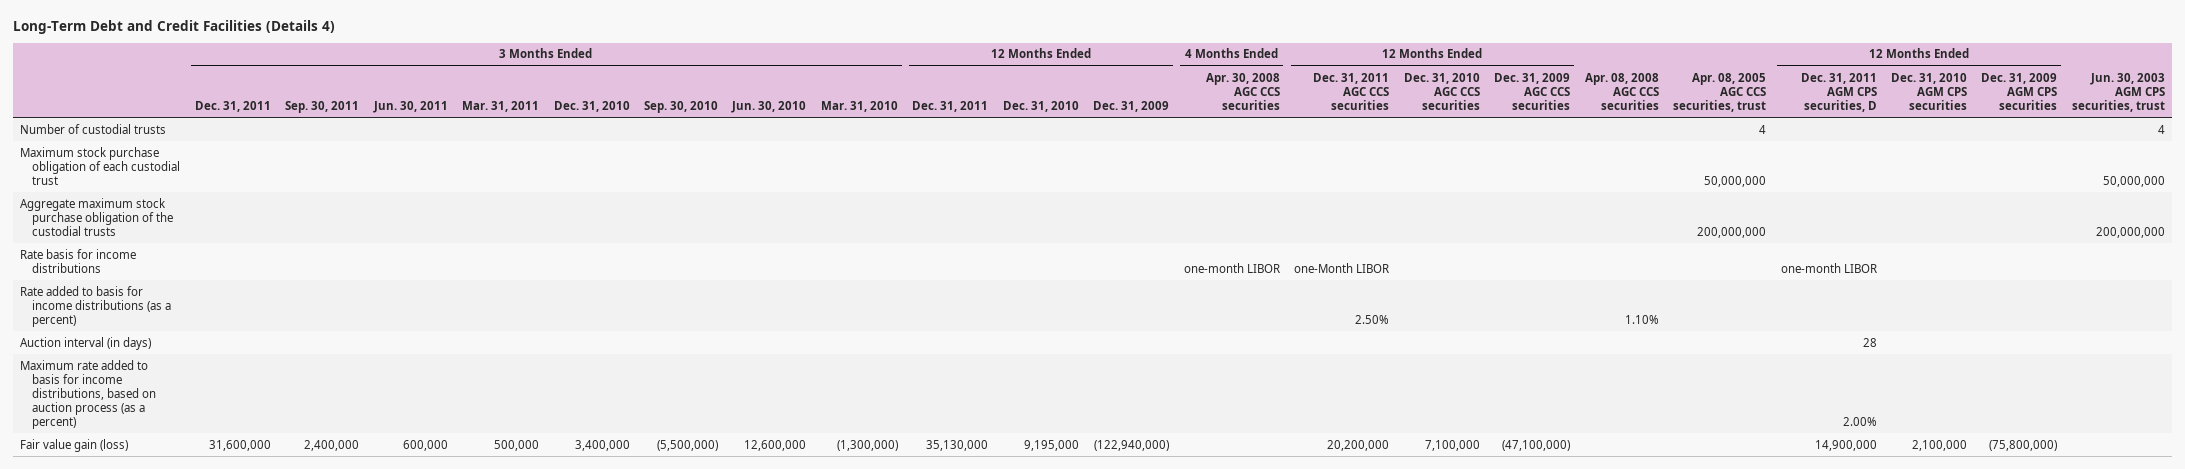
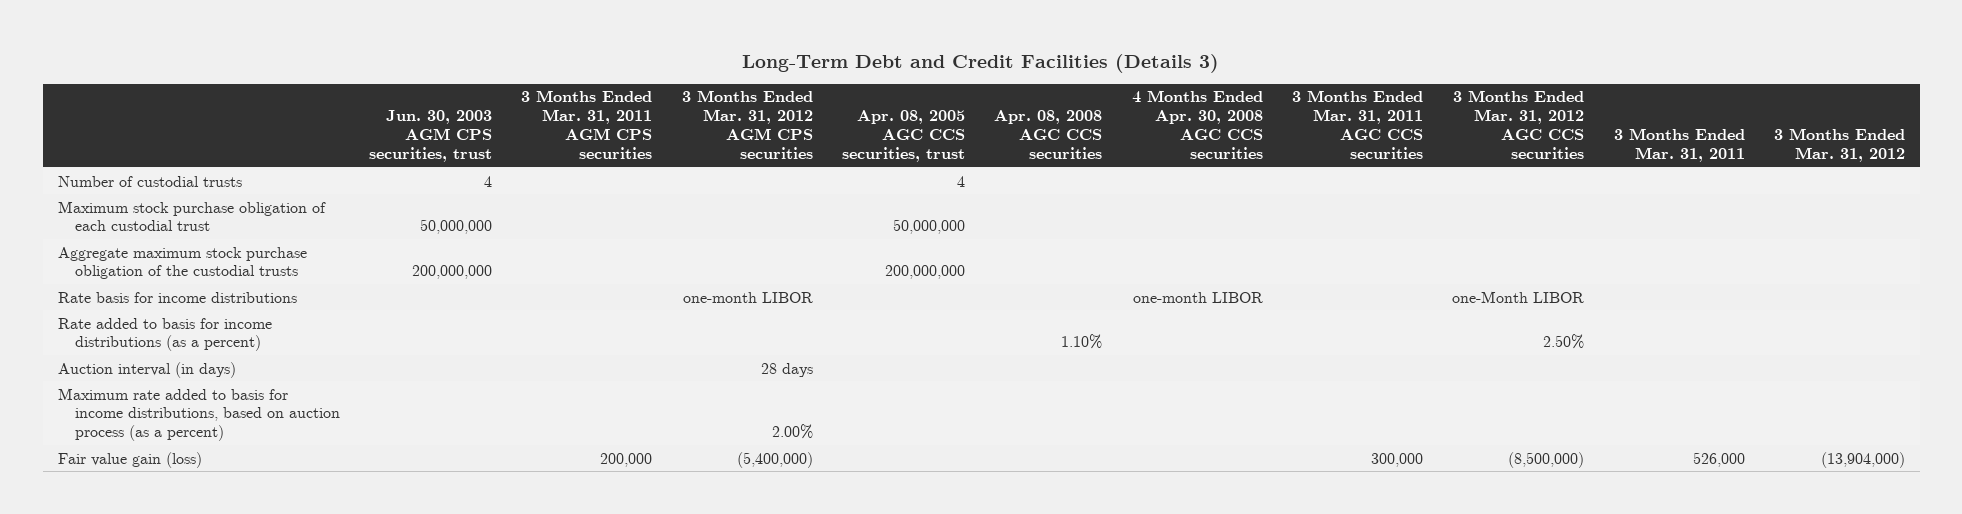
- Long-Term Debt and Credit Facilities (Details 4)
+ Long-Term Debt and Credit Facilities (Details 3)
- | 3 Months Ended Dec. 31, 2011 | 3 Months Ended Sep. 30, 2011 | 3 Months Ended Jun. 30, 2011 | 3 Months Ended Mar. 31, 2011 | 3 Months Ended Dec. 31, 2010 | 3 Months Ended Sep. 30, 2010 | 3 Months Ended Jun. 30, 2010 | 3 Months Ended Mar. 31, 2010 | 12 Months Ended Dec. 31, 2011 | 12 Months Ended Dec. 31, 2010 | 12 Months Ended Dec. 31, 2009 | 4 Months Ended Apr. 30, 2008 AGC CCS securities | 12 Months Ended Dec. 31, 2011 AGC CCS securities | 12 Months Ended Dec. 31, 2010 AGC CCS securities | 12 Months Ended Dec. 31, 2009 AGC CCS securities | Apr. 08, 2008 AGC CCS securities | Apr. 08, 2005 AGC CCS securities, trust | 12 Months Ended Dec. 31, 2011 AGM CPS securities, D | 12 Months Ended Dec. 31, 2010 AGM CPS securities | 12 Months Ended Dec. 31, 2009 AGM CPS securities | Jun. 30, 2003 AGM CPS securities, trust
+ | Jun. 30, 2003 AGM CPS securities, trust | 3 Months Ended Mar. 31, 2011 AGM CPS securities | 3 Months Ended Mar. 31, 2012 AGM CPS securities | Apr. 08, 2005 AGC CCS securities, trust | Apr. 08, 2008 AGC CCS securities | 4 Months Ended Apr. 30, 2008 AGC CCS securities | 3 Months Ended Mar. 31, 2011 AGC CCS securities | 3 Months Ended Mar. 31, 2012 AGC CCS securities | 3 Months Ended Mar. 31, 2011 | 3 Months Ended Mar. 31, 2012
- Fair value gain (loss) | 31,600,000 | 2,400,000 | 600,000 | 500,000 | 3,400,000 | (5,500,000) | 12,600,000 | (1,300,000) | 35,130,000 | 9,195,000 | (122,940,000) | | 20,200,000 | 7,100,000 | (47,100,000) | | | 14,900,000 | 2,100,000 | (75,800,000) |
+ Fair value gain (loss) | | 200,000 | (5,400,000) | | | | 300,000 | (8,500,000) | 526,000 | (13,904,000)

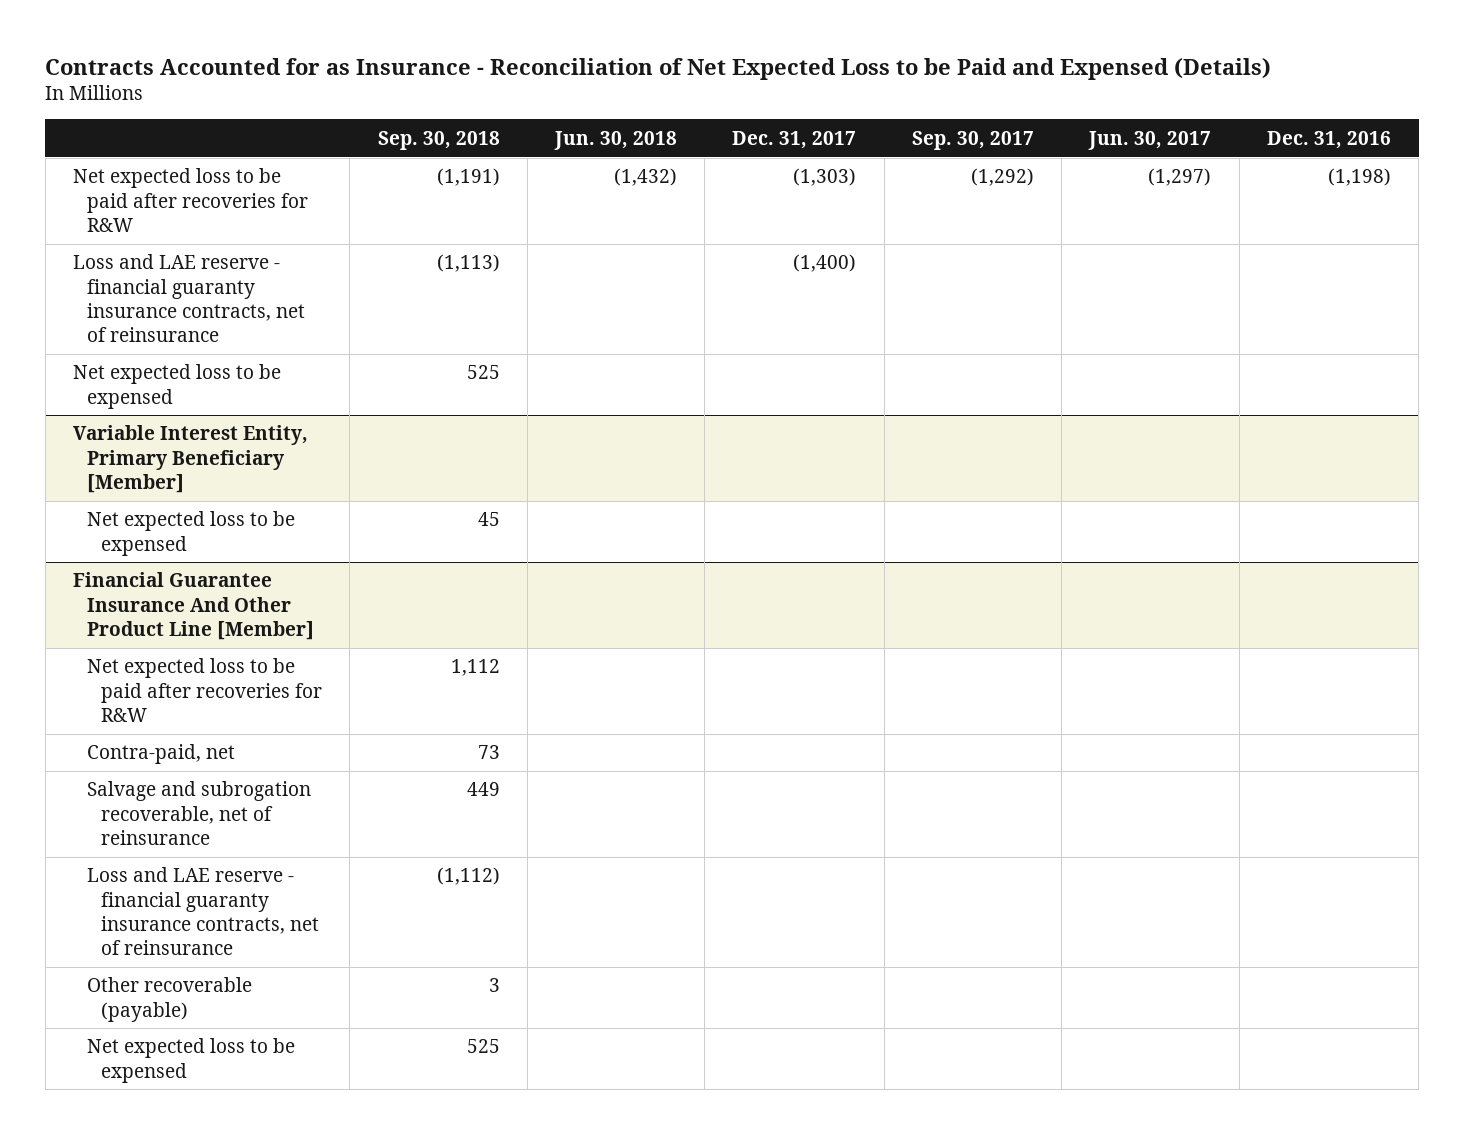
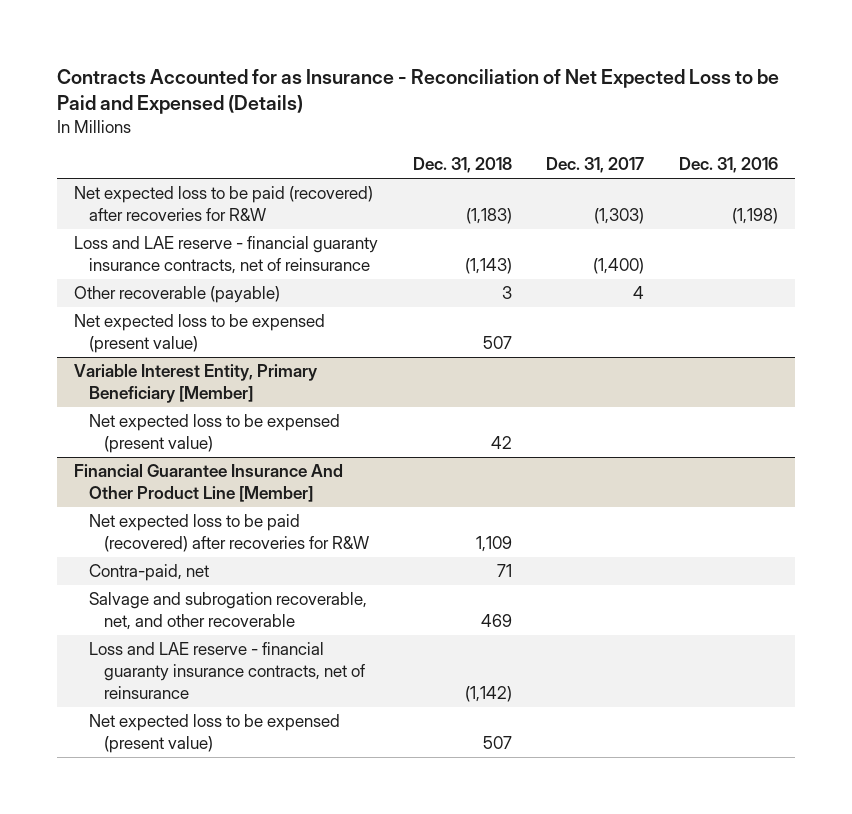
- | Sep. 30, 2018 | Jun. 30, 2018 | Dec. 31, 2017 | Sep. 30, 2017 | Jun. 30, 2017 | Dec. 31, 2016
+ | Dec. 31, 2018 | Dec. 31, 2017 | Dec. 31, 2016
- Net expected loss to be paid after recoveries for R&W | (1,191) | (1,432) | (1,303) | (1,292) | (1,297) | (1,198)
+ Net expected loss to be paid (recovered) after recoveries for R&W | (1,183) | (1,303) | (1,198)
- Net expected loss to be expensed | 525 | | | | |
+ Other recoverable (payable) | 3 | 4 |
+ Net expected loss to be expensed (present value) | 507 | |
@ Variable Interest Entity, Primary Beneficiary [Member]
- Net expected loss to be expensed | 45 | | | | |
+ Net expected loss to be expensed (present value) | 42 | |
@ Financial Guarantee Insurance And Other Product Line [Member]
- Net expected loss to be paid after recoveries for R&W | 1,112 | | | | |
+ Net expected loss to be paid (recovered) after recoveries for R&W | 1,109 | |
- Salvage and subrogation recoverable, net of reinsurance | 449 | | | | |
+ Salvage and subrogation recoverable, net, and other recoverable | 469 | |
- Other recoverable (payable) | 3 | | | | |
- Net expected loss to be expensed | 525 | | | | |
+ Net expected loss to be expensed (present value) | 507 | |

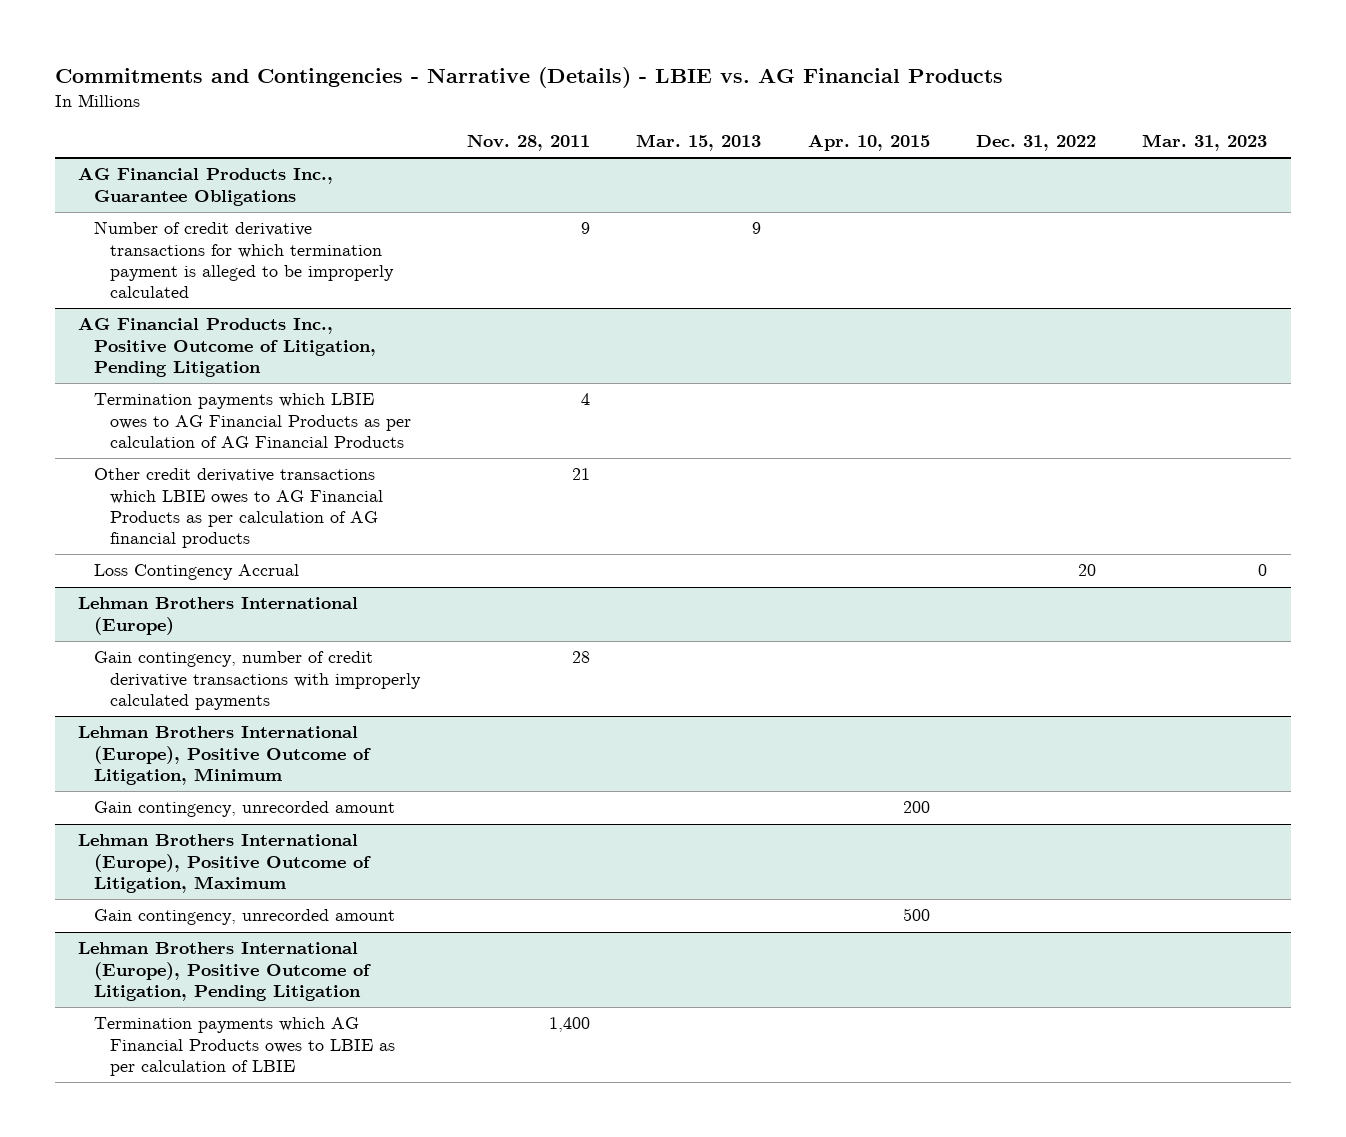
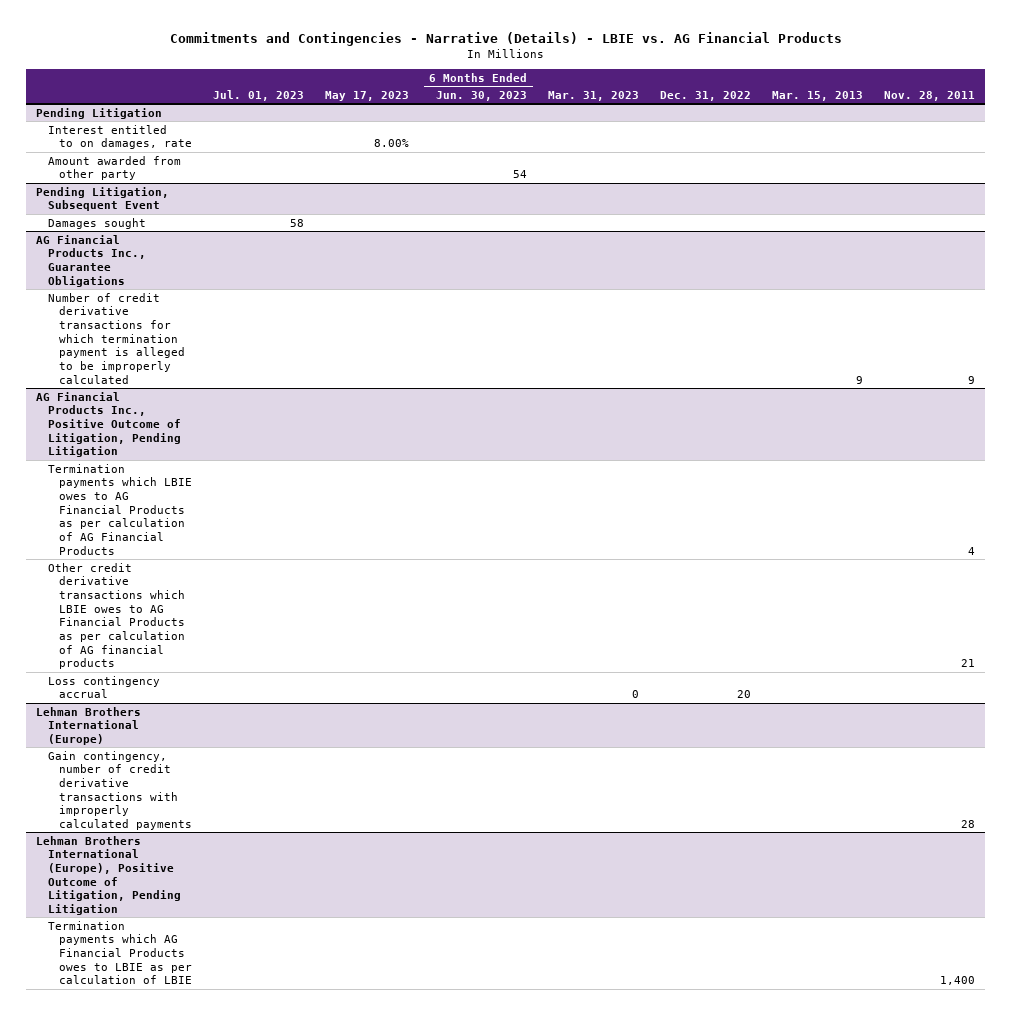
- | Nov. 28, 2011 | Mar. 15, 2013 | Apr. 10, 2015 | Dec. 31, 2022 | Mar. 31, 2023
+ | Jul. 01, 2023 | May 17, 2023 | 6 Months Ended Jun. 30, 2023 | Mar. 31, 2023 | Dec. 31, 2022 | Mar. 15, 2013 | Nov. 28, 2011
+ Pending Litigation
+ Interest entitled to on damages, rate | | 8.00% | | | | |
+ Amount awarded from other party | | | 54 | | | |
+ Pending Litigation, Subsequent Event
+ Damages sought | 58 | | | | | |
@ AG Financial Products Inc., Positive Outcome of Litigation, Pending Litigation
- Loss Contingency Accrual | | | | 20 | 0
+ Loss contingency accrual | | | | 0 | 20 | |
- Lehman Brothers International (Europe), Positive Outcome of Litigation, Minimum
- Gain contingency, unrecorded amount | | | 200 | |
- Lehman Brothers International (Europe), Positive Outcome of Litigation, Maximum
- Gain contingency, unrecorded amount | | | 500 | |

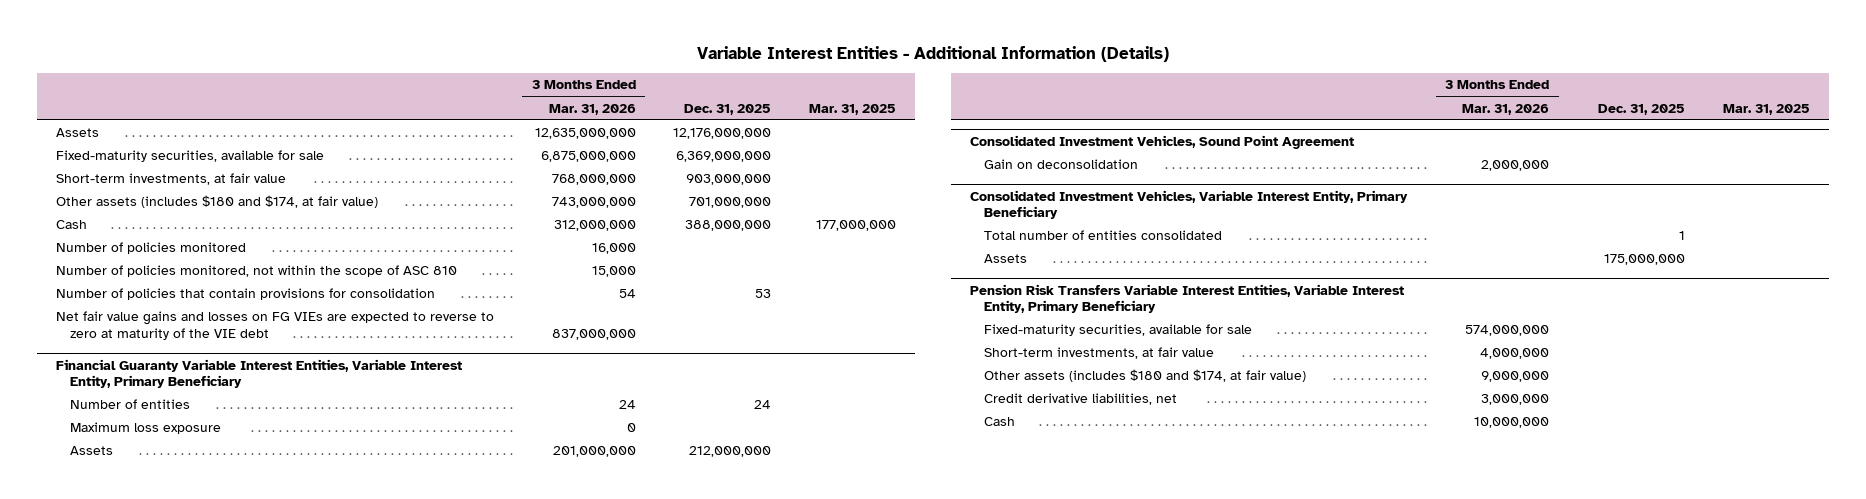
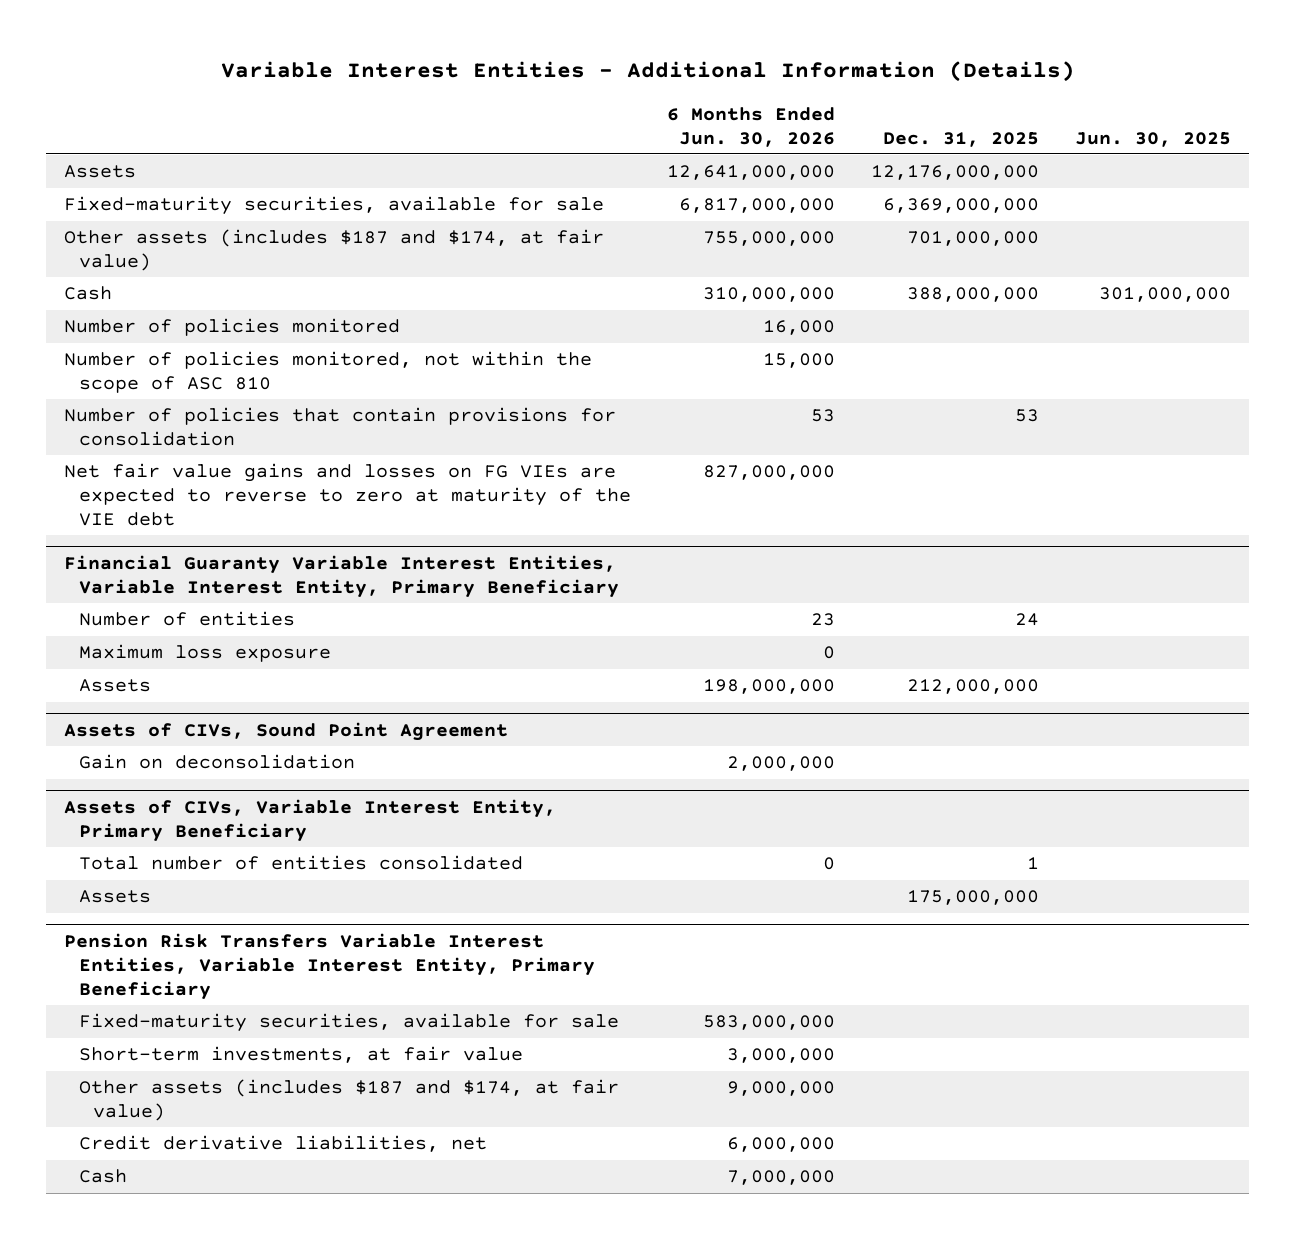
- | 3 Months Ended Mar. 31, 2026 | Dec. 31, 2025 | Mar. 31, 2025
+ | 6 Months Ended Jun. 30, 2026 | Dec. 31, 2025 | Jun. 30, 2025
- Short-term investments, at fair value | 768,000,000 | 903,000,000 |
- Other assets (includes $180 and $174, at fair value) | 743,000,000 | 701,000,000 |
+ Other assets (includes $187 and $174, at fair value) | 755,000,000 | 701,000,000 |
- Consolidated Investment Vehicles, Sound Point Agreement
- Gain on deconsolidation | 2,000,000 | |
- Consolidated Investment Vehicles, Variable Interest Entity, Primary Beneficiary
+ Assets of CIVs, Sound Point Agreement
+ Gain on deconsolidation | 2,000,000 | |
+ Assets of CIVs, Variable Interest Entity, Primary Beneficiary
@ Pension Risk Transfers Variable Interest Entities, Variable Interest Entity, Primary Beneficiary
- Other assets (includes $180 and $174, at fair value) | 9,000,000 | |
+ Other assets (includes $187 and $174, at fair value) | 9,000,000 | |

